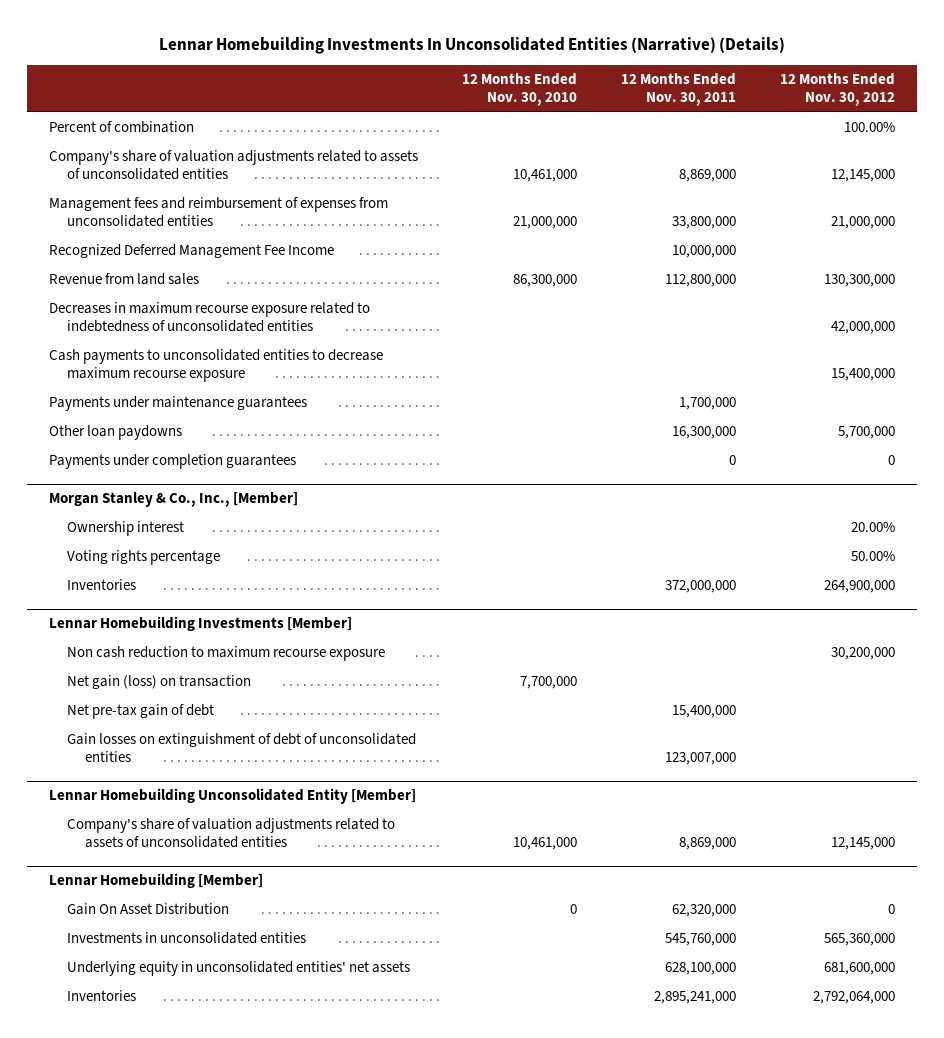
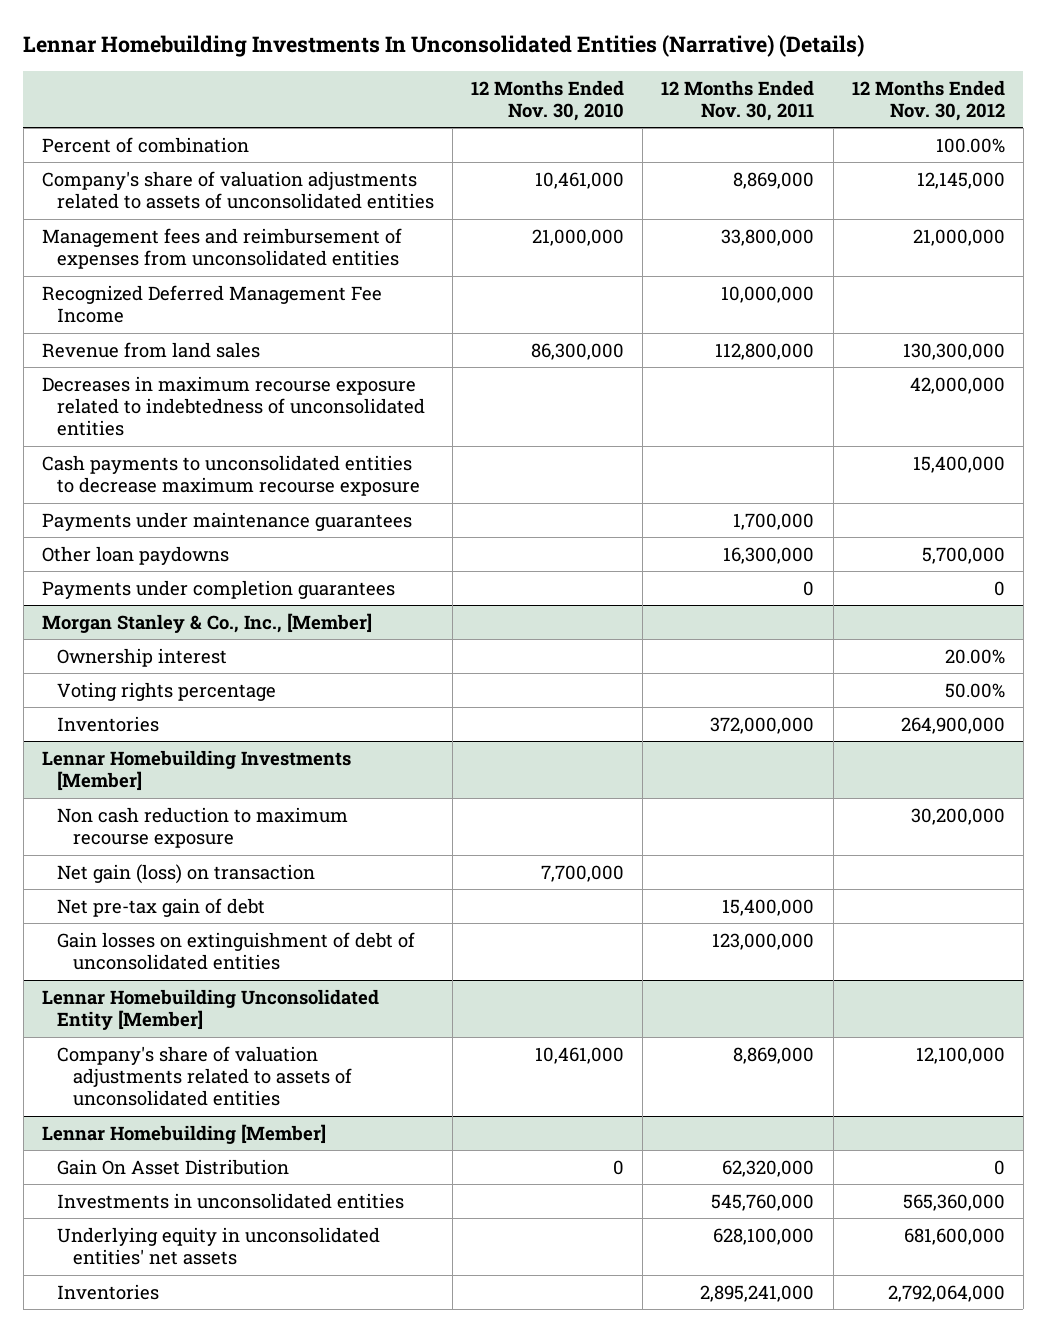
@ Lennar Homebuilding Investments [Member]
- Gain losses on extinguishment of debt of unconsolidated entities | | 123,007,000 |
+ Gain losses on extinguishment of debt of unconsolidated entities | | 123,000,000 |
@ Lennar Homebuilding Unconsolidated Entity [Member]
- Company's share of valuation adjustments related to assets of unconsolidated entities | 10,461,000 | 8,869,000 | 12,145,000
+ Company's share of valuation adjustments related to assets of unconsolidated entities | 10,461,000 | 8,869,000 | 12,100,000

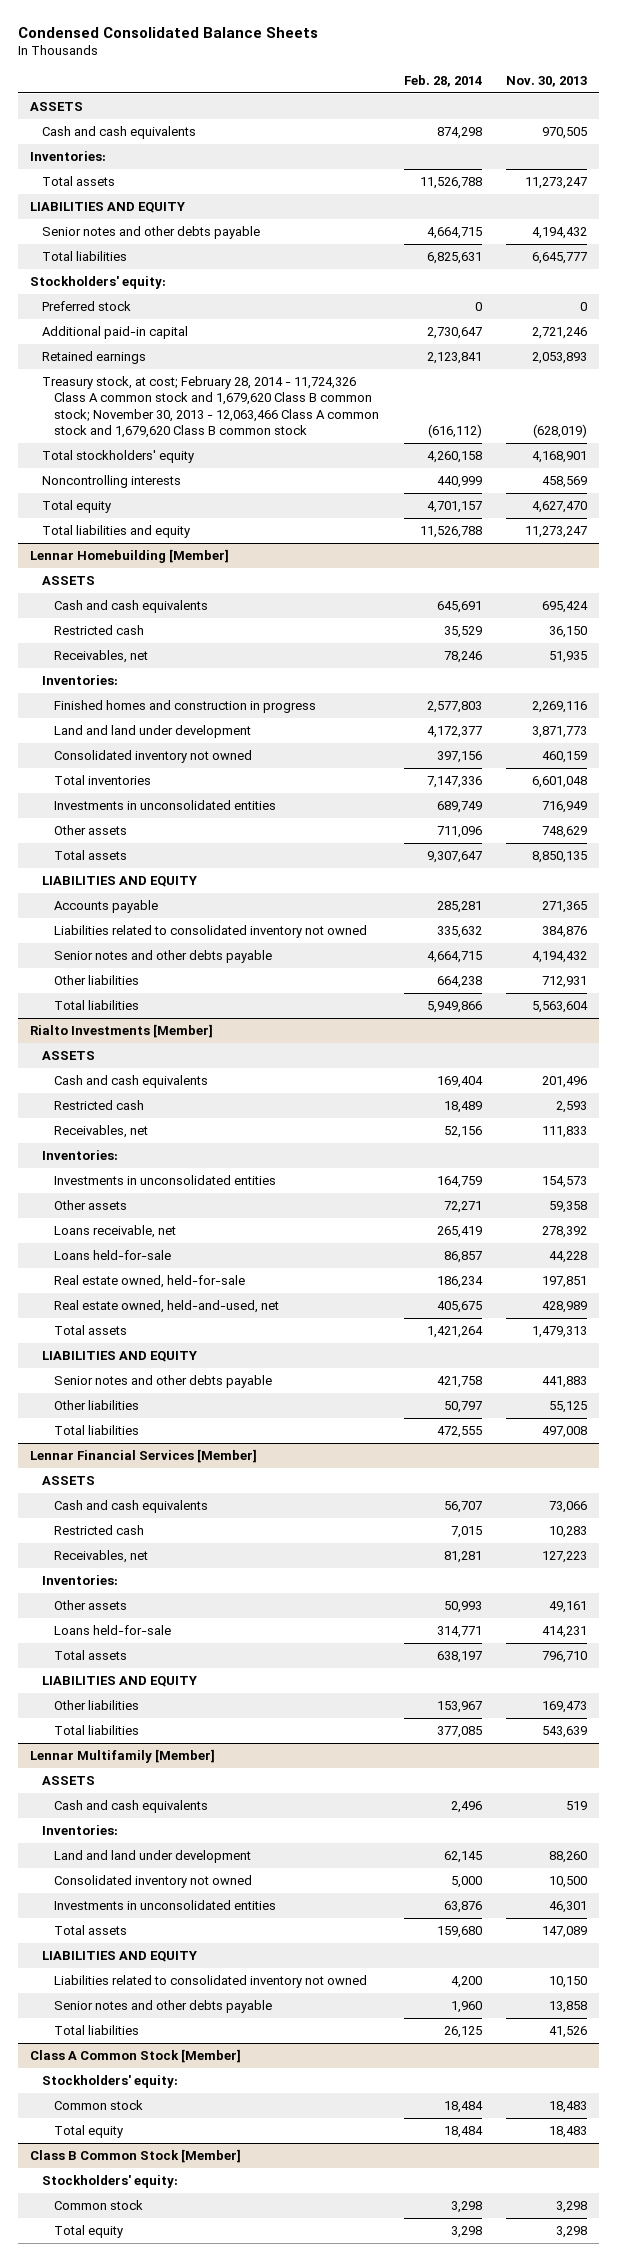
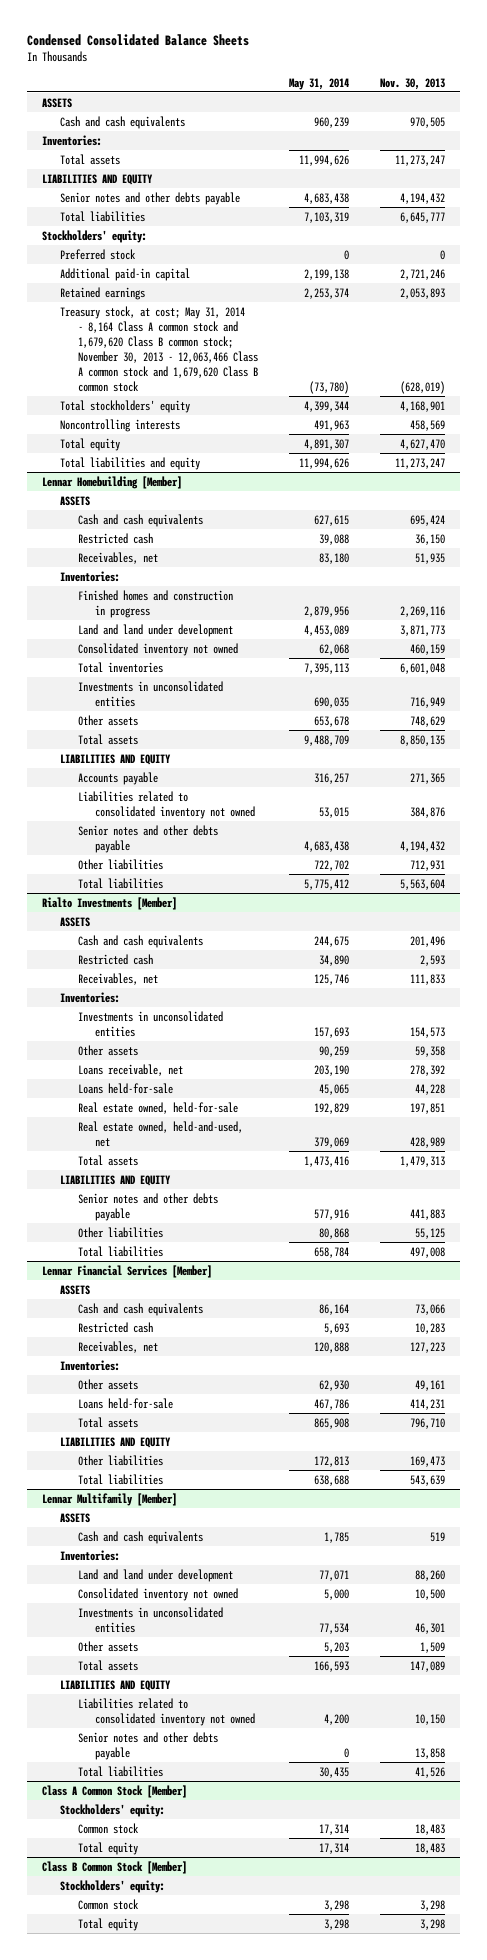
- | Feb. 28, 2014 | Nov. 30, 2013
+ | May 31, 2014 | Nov. 30, 2013
- Treasury stock, at cost; February 28, 2014 - 11,724,326 Class A common stock and 1,679,620 Class B common stock; November 30, 2013 - 12,063,466 Class A common stock and 1,679,620 Class B common stock | (616,112) | (628,019)
+ Treasury stock, at cost; May 31, 2014 - 8,164 Class A common stock and 1,679,620 Class B common stock; November 30, 2013 - 12,063,466 Class A common stock and 1,679,620 Class B common stock | (73,780) | (628,019)
@ Lennar Multifamily [Member]
+ Other assets | 5,203 | 1,509

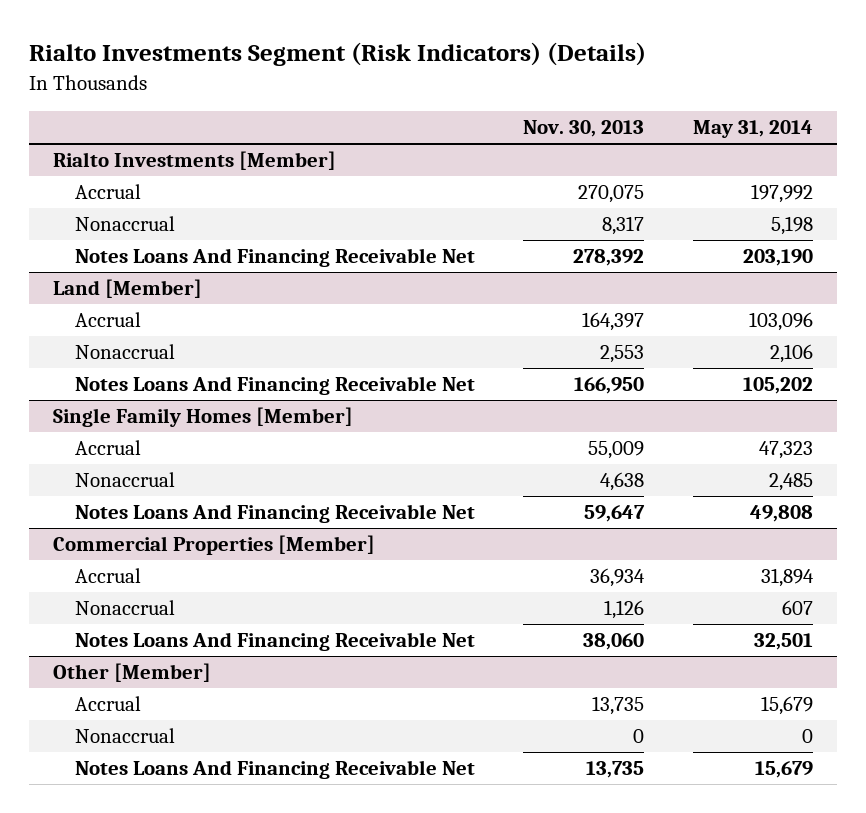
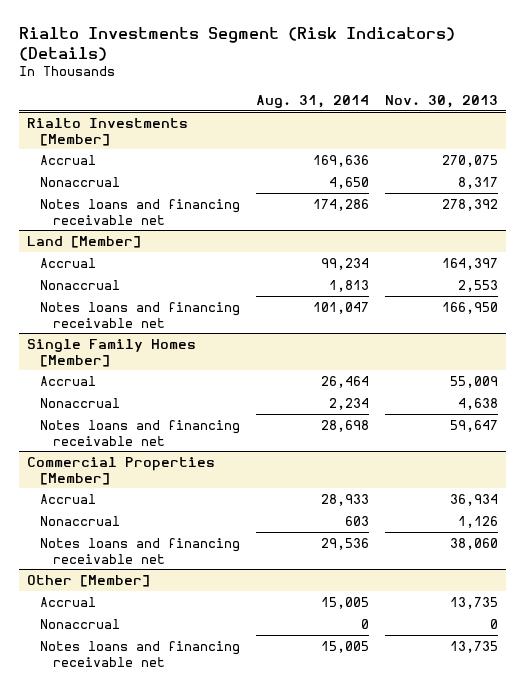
- | Nov. 30, 2013 | May 31, 2014
+ | Aug. 31, 2014 | Nov. 30, 2013
@ Rialto Investments [Member]
- Notes Loans And Financing Receivable Net | 278,392 | 203,190
+ Notes loans and financing receivable net | 174,286 | 278,392
@ Land [Member]
- Notes Loans And Financing Receivable Net | 166,950 | 105,202
+ Notes loans and financing receivable net | 101,047 | 166,950
@ Single Family Homes [Member]
- Notes Loans And Financing Receivable Net | 59,647 | 49,808
+ Notes loans and financing receivable net | 28,698 | 59,647
@ Commercial Properties [Member]
- Notes Loans And Financing Receivable Net | 38,060 | 32,501
+ Notes loans and financing receivable net | 29,536 | 38,060
@ Other [Member]
- Notes Loans And Financing Receivable Net | 13,735 | 15,679
+ Notes loans and financing receivable net | 15,005 | 13,735

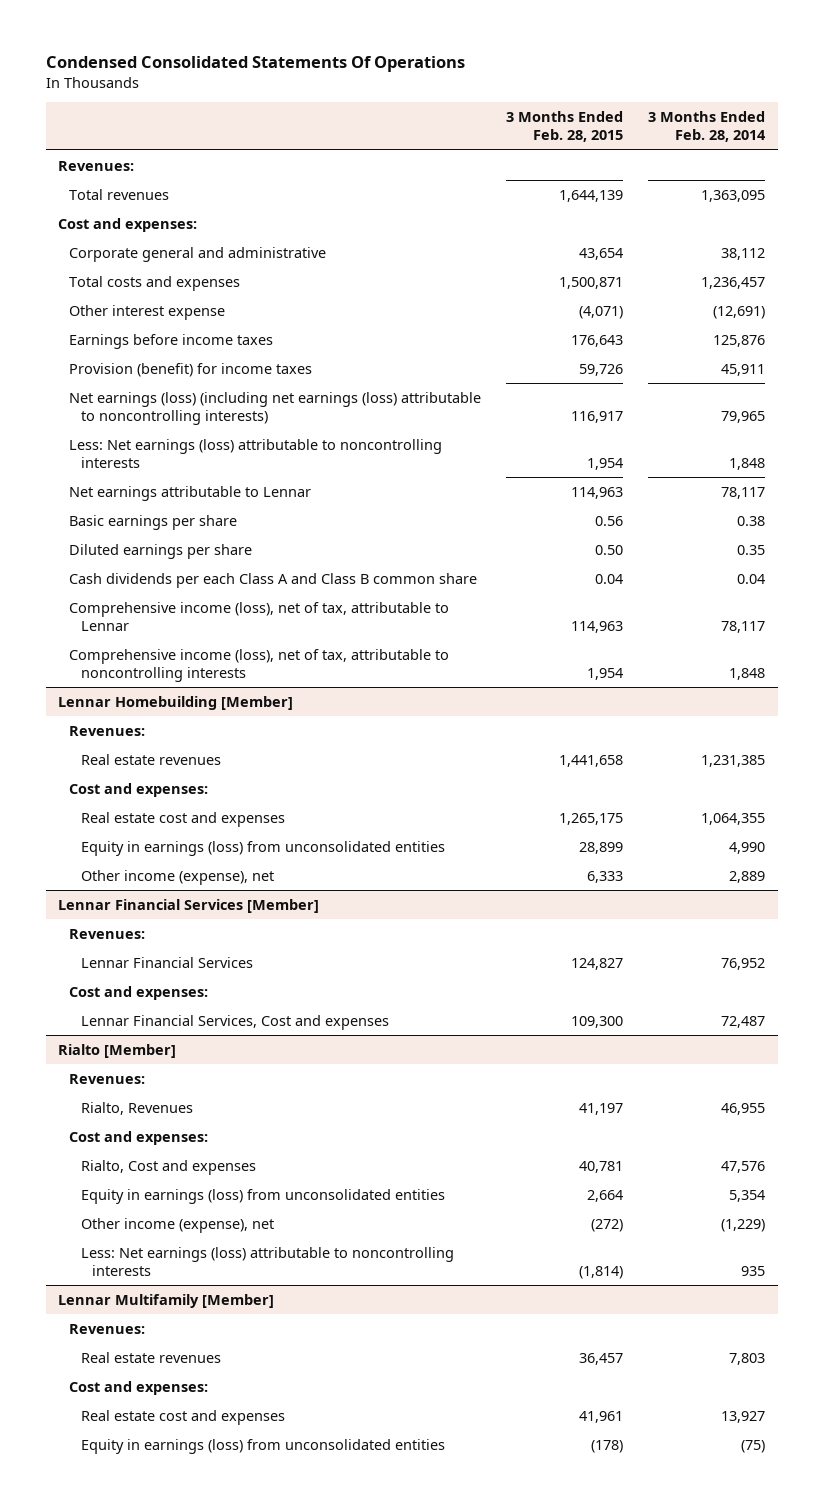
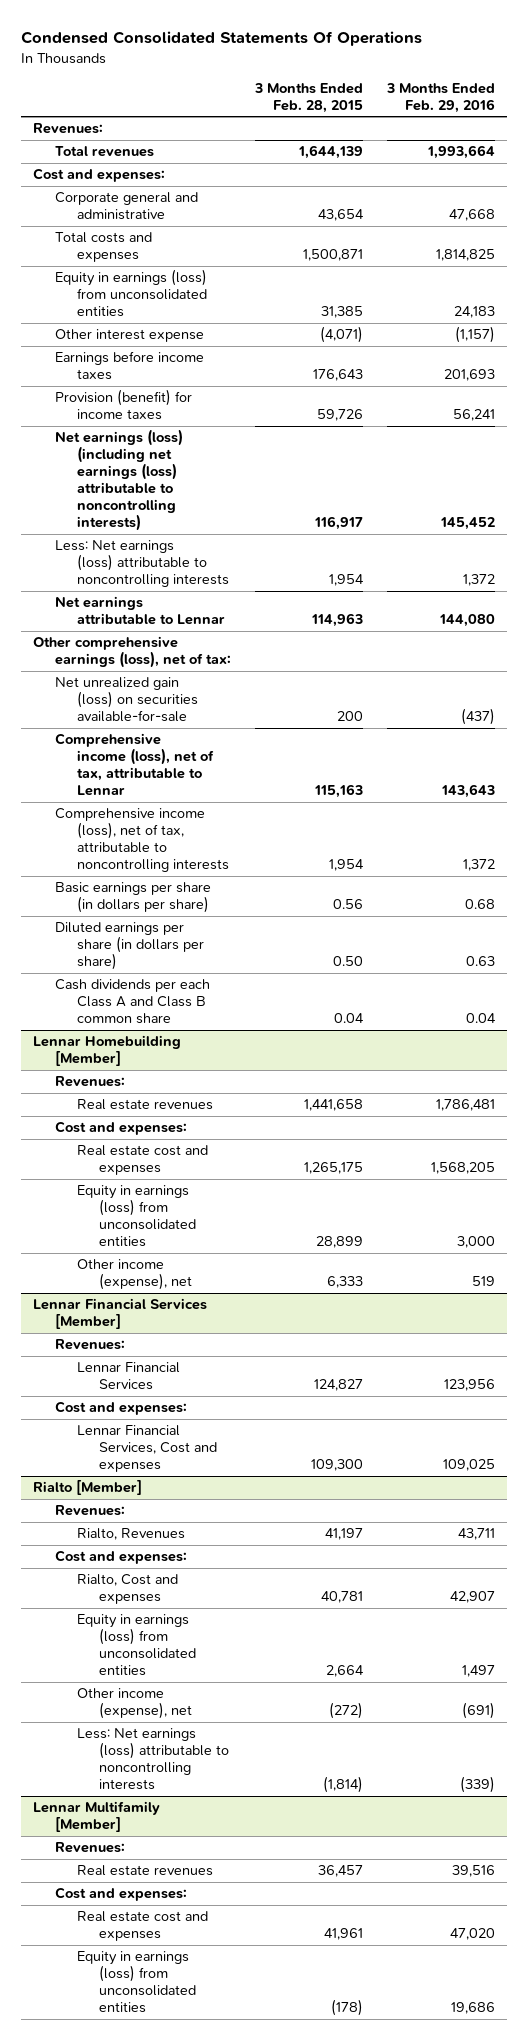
- | 3 Months Ended Feb. 28, 2015 | 3 Months Ended Feb. 28, 2014
+ | 3 Months Ended Feb. 28, 2015 | 3 Months Ended Feb. 29, 2016
+ Equity in earnings (loss) from unconsolidated entities | 31,385 | 24,183
- Basic earnings per share | 0.56 | 0.38
- Diluted earnings per share | 0.50 | 0.35
- Comprehensive income (loss), net of tax, attributable to Lennar | 114,963 | 78,117
+ Other comprehensive earnings (loss), net of tax:
+ Net unrealized gain (loss) on securities available-for-sale | 200 | (437)
+ Comprehensive income (loss), net of tax, attributable to Lennar | 115,163 | 143,643
+ Basic earnings per share (in dollars per share) | 0.56 | 0.68
+ Diluted earnings per share (in dollars per share) | 0.50 | 0.63
moved down: Cash dividends per each Class A and Class B common share | 0.04 | 0.04

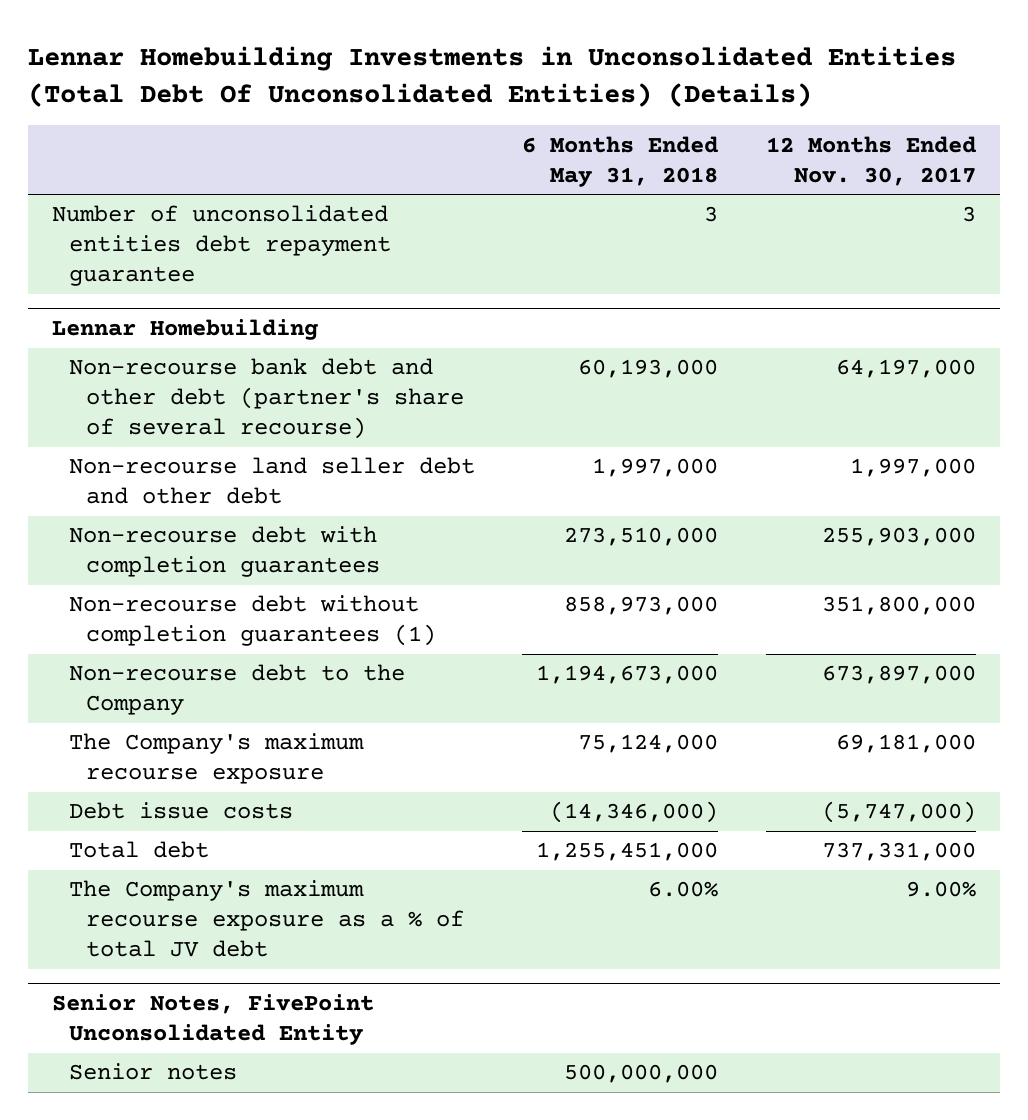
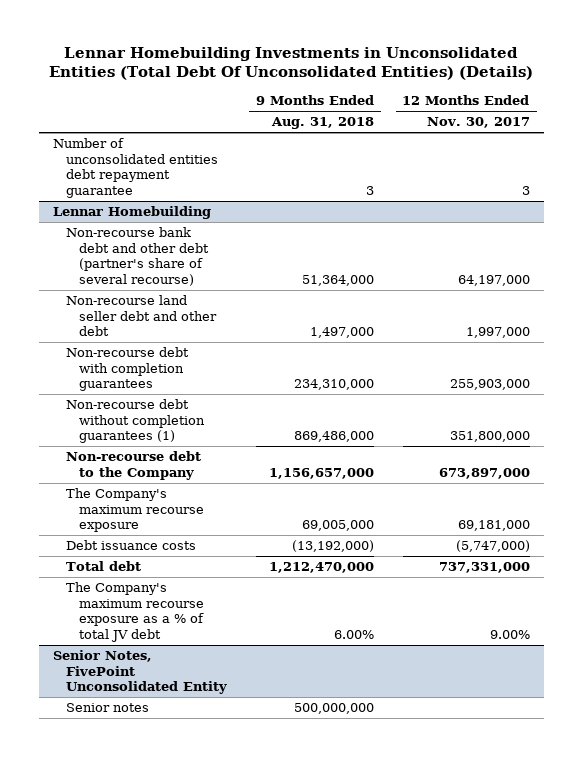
- | 6 Months Ended May 31, 2018 | 12 Months Ended Nov. 30, 2017
+ | 9 Months Ended Aug. 31, 2018 | 12 Months Ended Nov. 30, 2017
@ Lennar Homebuilding
- Debt issue costs | (14,346,000) | (5,747,000)
+ Debt issuance costs | (13,192,000) | (5,747,000)

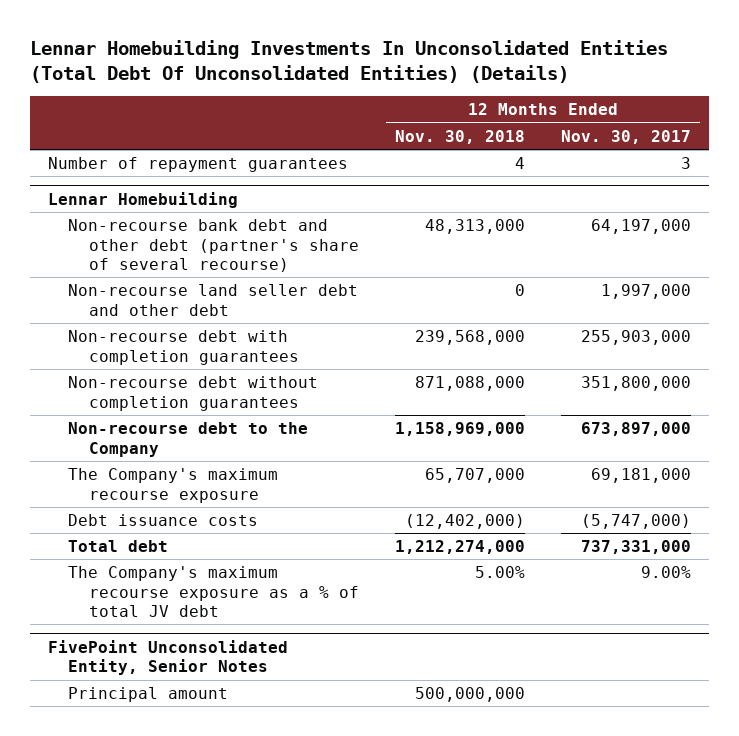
- Lennar Homebuilding Investments in Unconsolidated Entities (Total Debt Of Unconsolidated Entities) (Details)
+ Lennar Homebuilding Investments In Unconsolidated Entities (Total Debt Of Unconsolidated Entities) (Details)
- | 9 Months Ended Aug. 31, 2018 | 12 Months Ended Nov. 30, 2017
+ | 12 Months Ended Nov. 30, 2018 | 12 Months Ended Nov. 30, 2017
- Number of unconsolidated entities debt repayment guarantee | 3 | 3
+ Number of repayment guarantees | 4 | 3
@ Lennar Homebuilding
- Non-recourse debt without completion guarantees (1) | 869,486,000 | 351,800,000
+ Non-recourse debt without completion guarantees | 871,088,000 | 351,800,000
- Senior Notes, FivePoint Unconsolidated Entity
- Senior notes | 500,000,000 |
+ FivePoint Unconsolidated Entity, Senior Notes
+ Principal amount | 500,000,000 |

